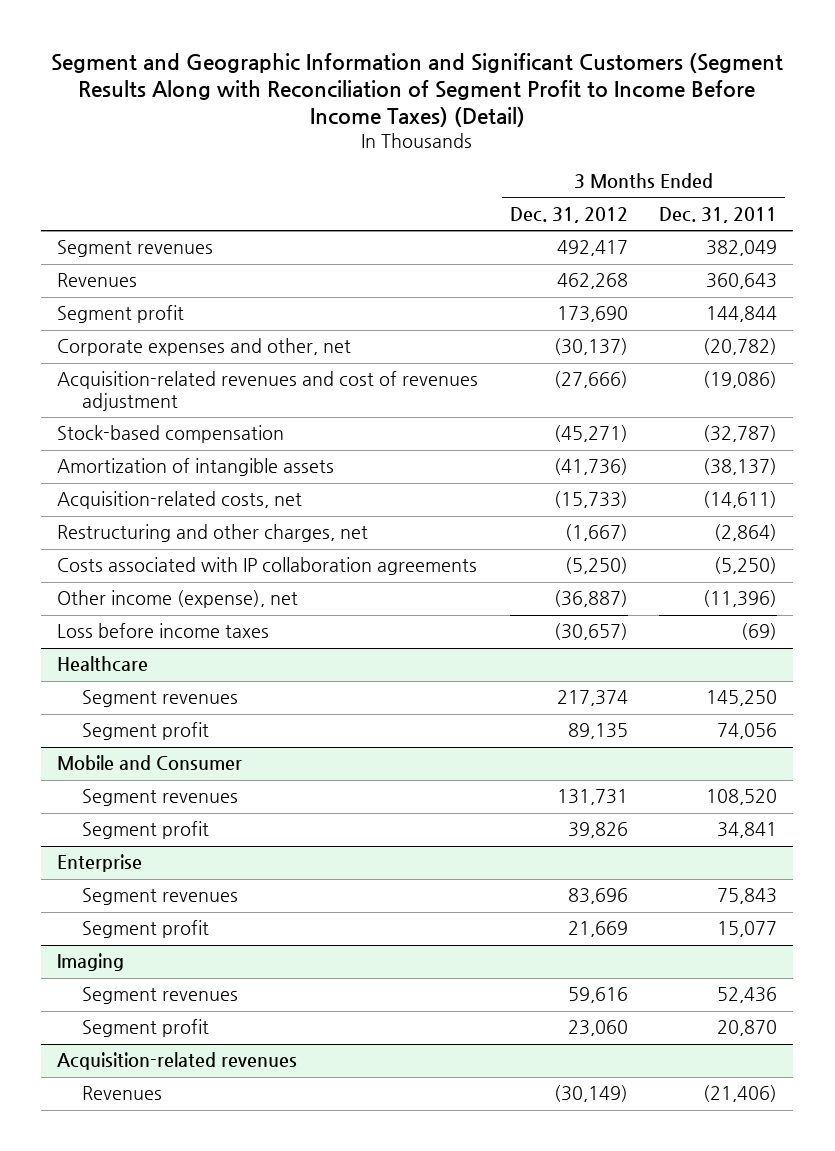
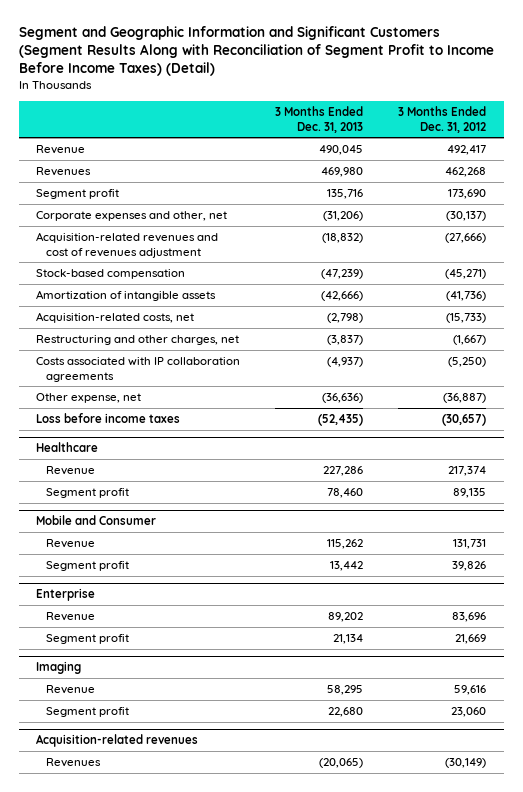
- | 3 Months Ended Dec. 31, 2012 | 3 Months Ended Dec. 31, 2011
+ | 3 Months Ended Dec. 31, 2013 | 3 Months Ended Dec. 31, 2012
- Segment revenues | 492,417 | 382,049
+ Revenue | 490,045 | 492,417
- Other income (expense), net | (36,887) | (11,396)
+ Other expense, net | (36,636) | (36,887)
@ Healthcare
- Segment revenues | 217,374 | 145,250
+ Revenue | 227,286 | 217,374
@ Mobile and Consumer
- Segment revenues | 131,731 | 108,520
+ Revenue | 115,262 | 131,731
@ Enterprise
- Segment revenues | 83,696 | 75,843
+ Revenue | 89,202 | 83,696
@ Imaging
- Segment revenues | 59,616 | 52,436
+ Revenue | 58,295 | 59,616

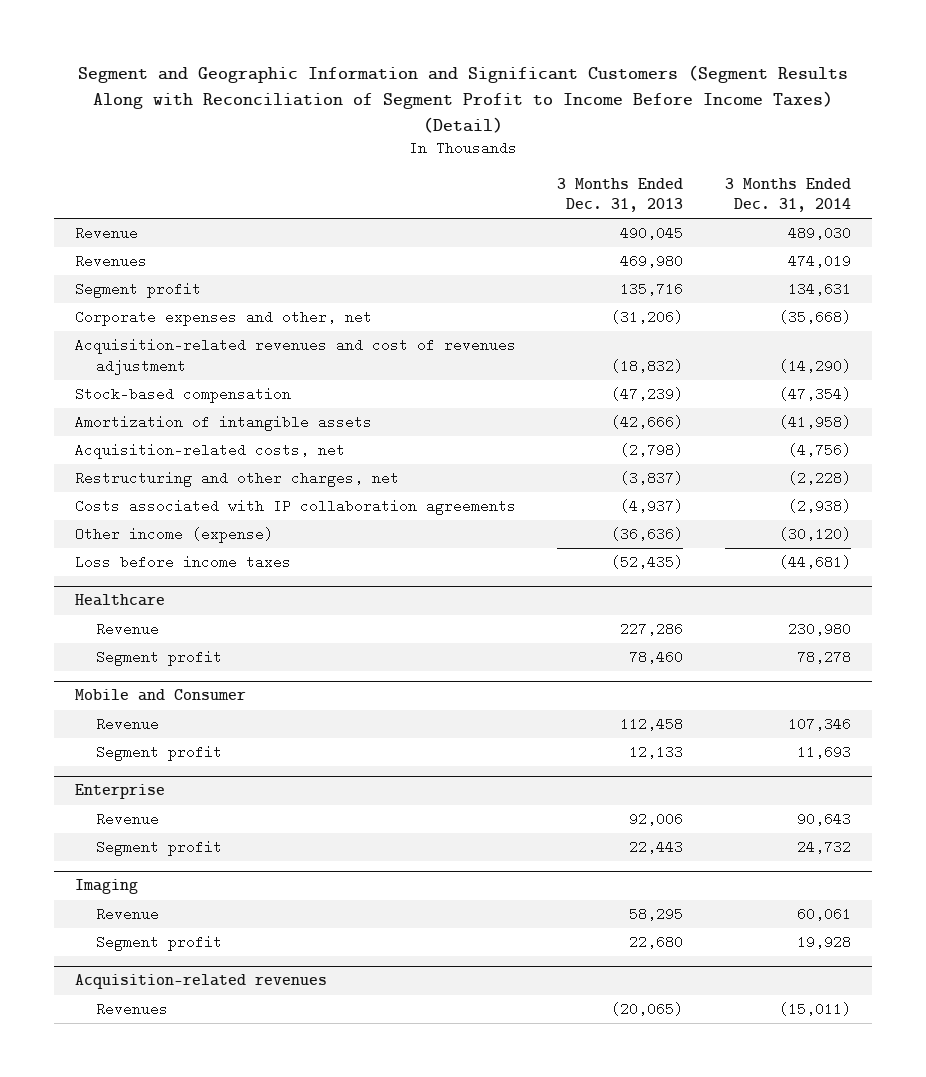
- | 3 Months Ended Dec. 31, 2013 | 3 Months Ended Dec. 31, 2012
+ | 3 Months Ended Dec. 31, 2013 | 3 Months Ended Dec. 31, 2014
- Other expense, net | (36,636) | (36,887)
+ Other income (expense) | (36,636) | (30,120)
@ Mobile and Consumer
- Revenue | 115,262 | 131,731
- Segment profit | 13,442 | 39,826
+ Revenue | 112,458 | 107,346
+ Segment profit | 12,133 | 11,693
@ Enterprise
- Revenue | 89,202 | 83,696
- Segment profit | 21,134 | 21,669
+ Revenue | 92,006 | 90,643
+ Segment profit | 22,443 | 24,732

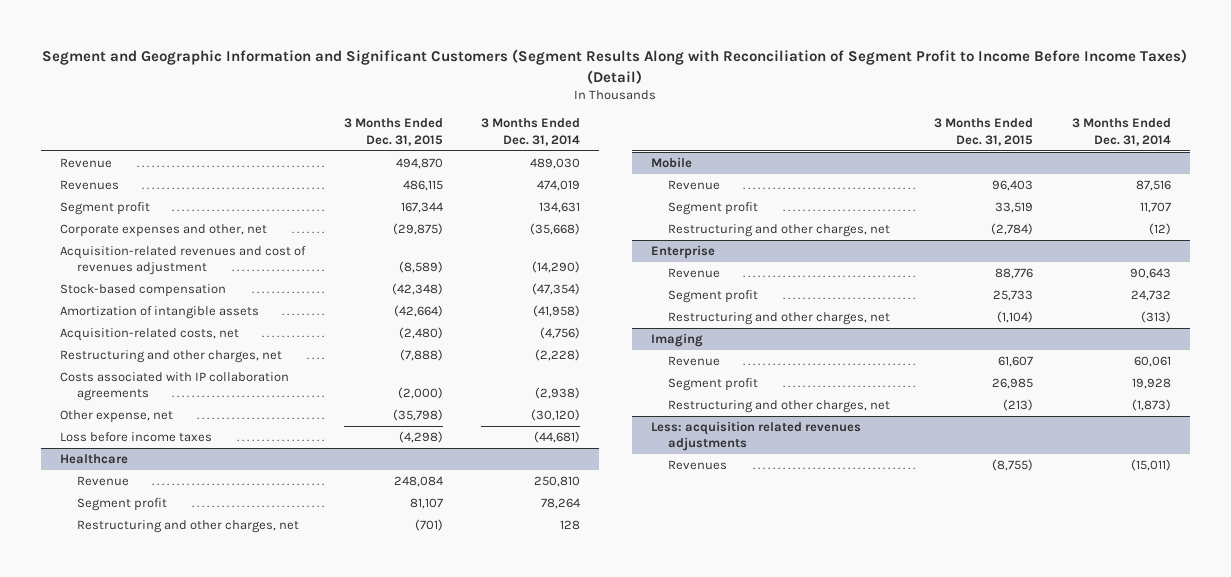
- | 3 Months Ended Dec. 31, 2013 | 3 Months Ended Dec. 31, 2014
+ | 3 Months Ended Dec. 31, 2015 | 3 Months Ended Dec. 31, 2014
- Other income (expense) | (36,636) | (30,120)
+ Other expense, net | (35,798) | (30,120)
@ Healthcare
- Revenue | 227,286 | 230,980
- Segment profit | 78,460 | 78,278
- Mobile and Consumer
- Revenue | 112,458 | 107,346
- Segment profit | 12,133 | 11,693
@ Healthcare
+ Revenue | 248,084 | 250,810
+ Segment profit | 81,107 | 78,264
+ Restructuring and other charges, net | (701) | 128
+ Mobile
+ Revenue | 96,403 | 87,516
+ Segment profit | 33,519 | 11,707
+ Restructuring and other charges, net | (2,784) | (12)
@ Enterprise
+ Restructuring and other charges, net | (1,104) | (313)
- Acquisition-related revenues
@ Imaging
+ Restructuring and other charges, net | (213) | (1,873)
+ Less: acquisition related revenues adjustments

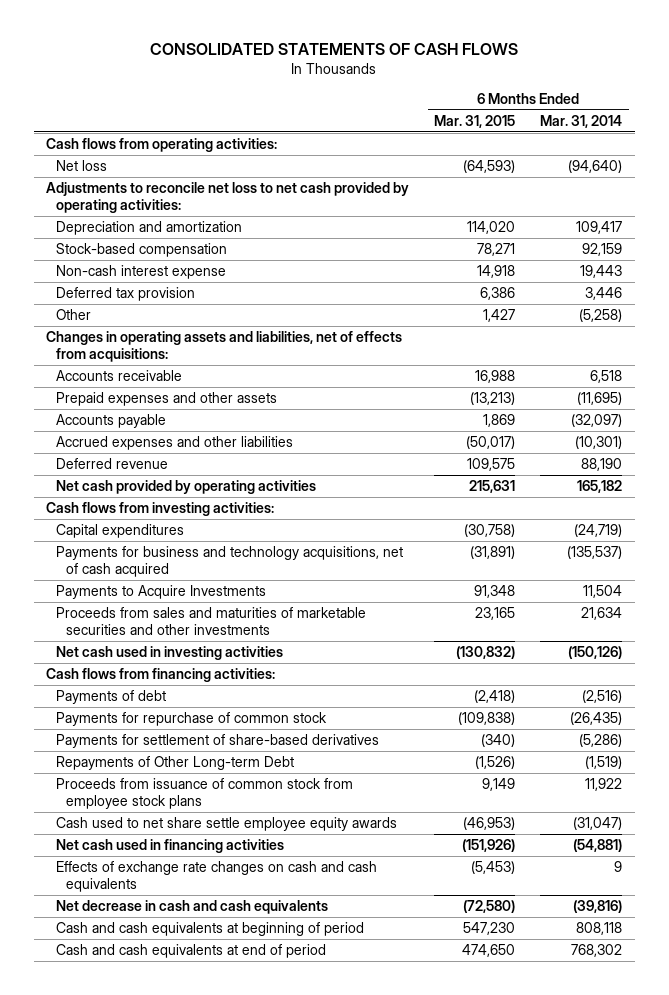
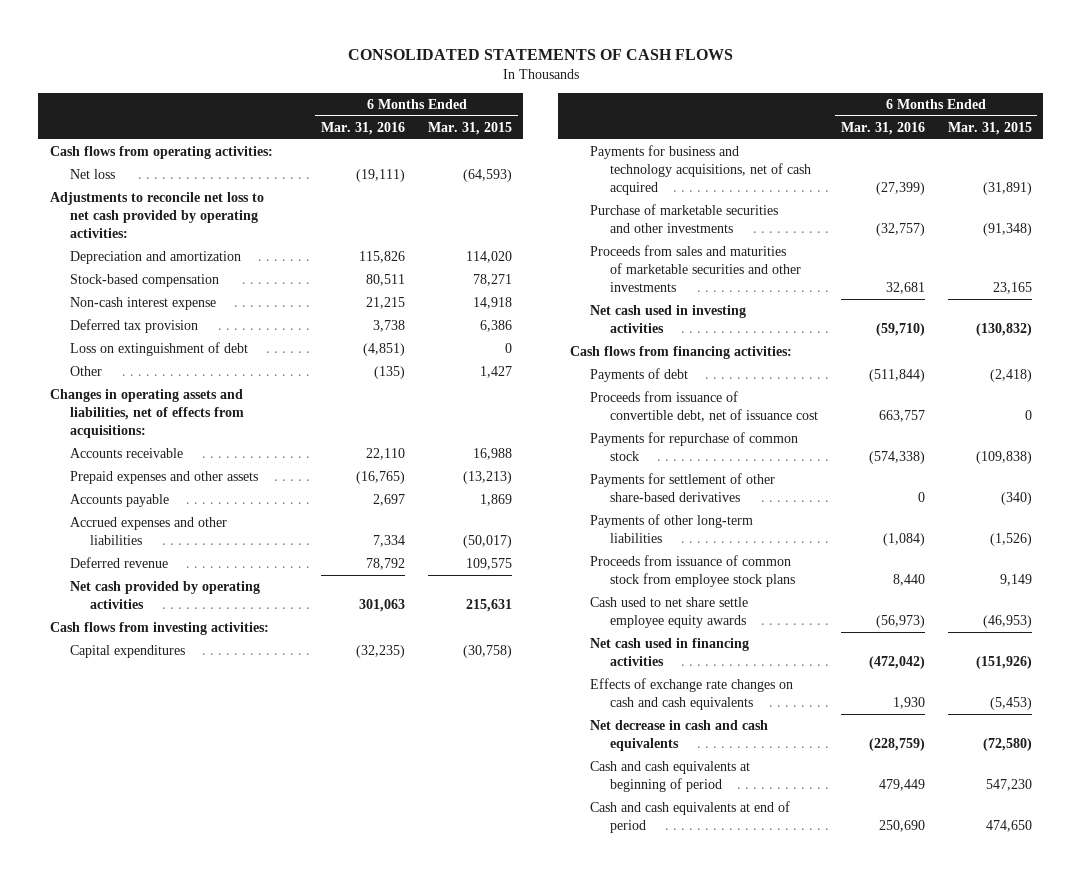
- | 6 Months Ended Mar. 31, 2015 | 6 Months Ended Mar. 31, 2014
+ | 6 Months Ended Mar. 31, 2016 | 6 Months Ended Mar. 31, 2015
+ Loss on extinguishment of debt | (4,851) | 0
- Payments to Acquire Investments | 91,348 | 11,504
+ Purchase of marketable securities and other investments | (32,757) | (91,348)
+ Proceeds from issuance of convertible debt, net of issuance cost | 663,757 | 0
- Payments for settlement of share-based derivatives | (340) | (5,286)
- Repayments of Other Long-term Debt | (1,526) | (1,519)
+ Payments for settlement of other share-based derivatives | 0 | (340)
+ Payments of other long-term liabilities | (1,084) | (1,526)

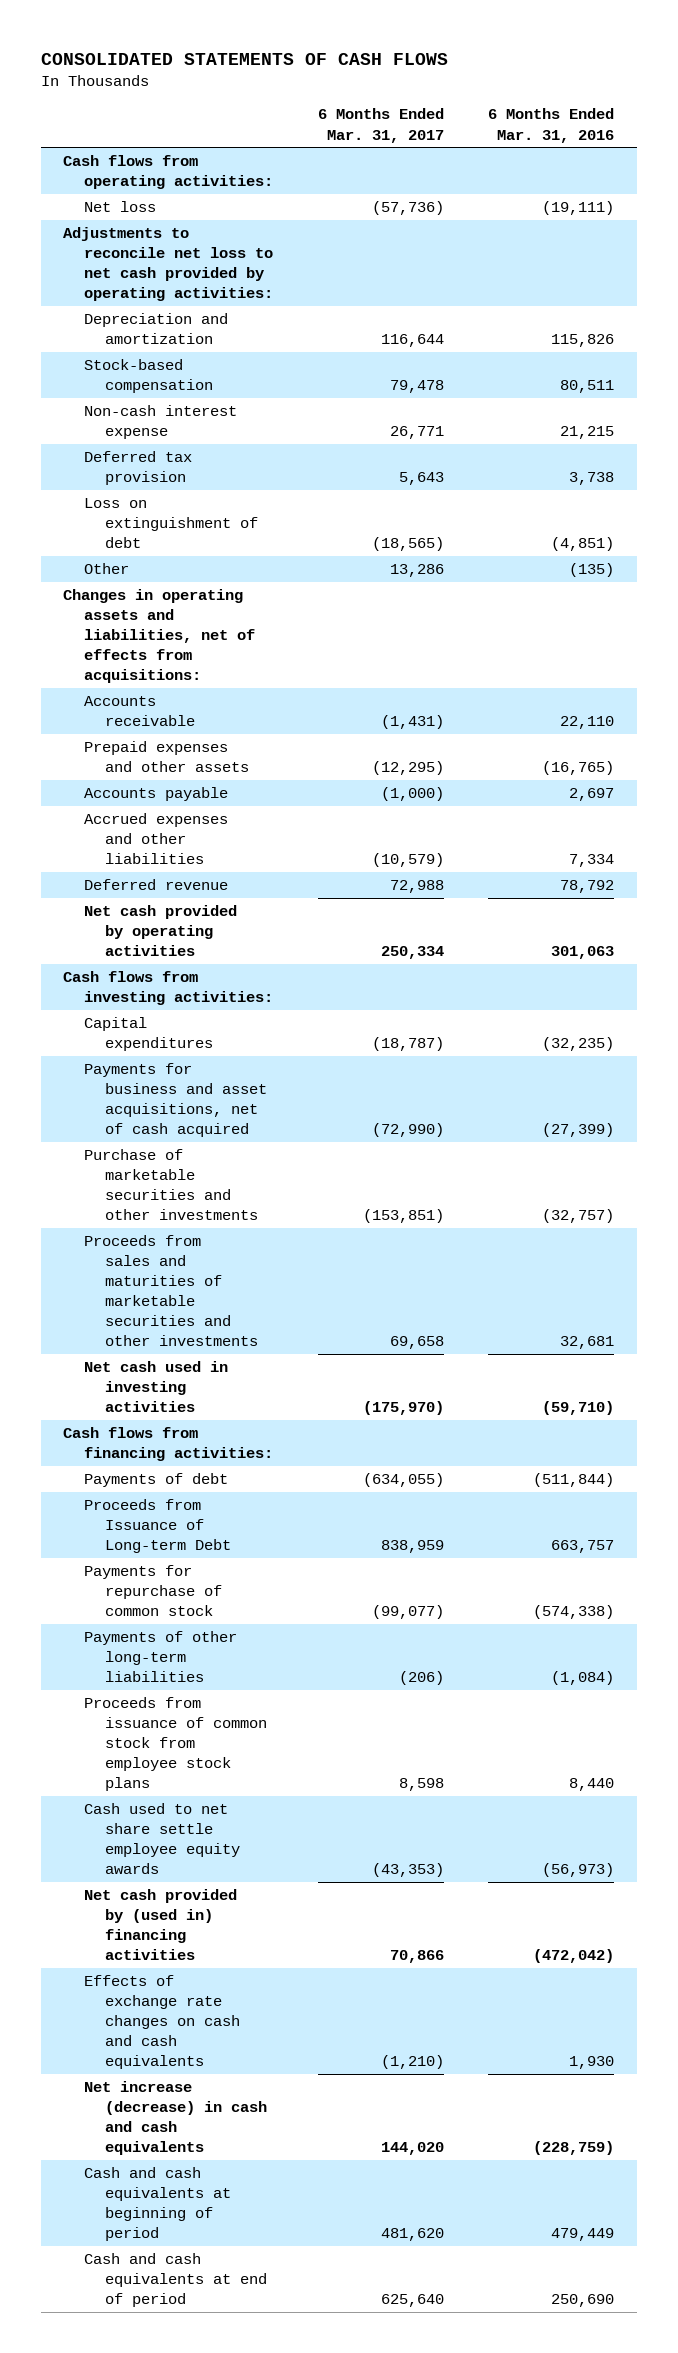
- | 6 Months Ended Mar. 31, 2016 | 6 Months Ended Mar. 31, 2015
+ | 6 Months Ended Mar. 31, 2017 | 6 Months Ended Mar. 31, 2016
- Payments for business and technology acquisitions, net of cash acquired | (27,399) | (31,891)
+ Payments for business and asset acquisitions, net of cash acquired | (72,990) | (27,399)
- Proceeds from issuance of convertible debt, net of issuance cost | 663,757 | 0
+ Proceeds from Issuance of Long-term Debt | 838,959 | 663,757
- Payments for settlement of other share-based derivatives | 0 | (340)
- Net cash used in financing activities | (472,042) | (151,926)
+ Net cash provided by (used in) financing activities | 70,866 | (472,042)
- Net decrease in cash and cash equivalents | (228,759) | (72,580)
+ Net increase (decrease) in cash and cash equivalents | 144,020 | (228,759)

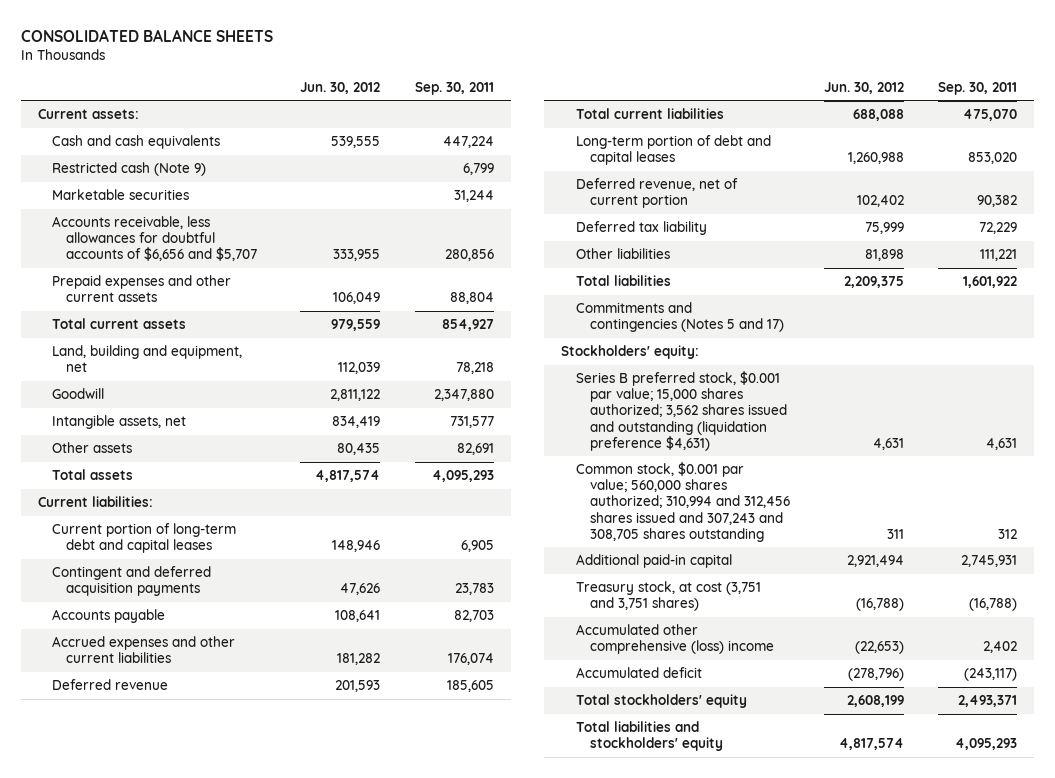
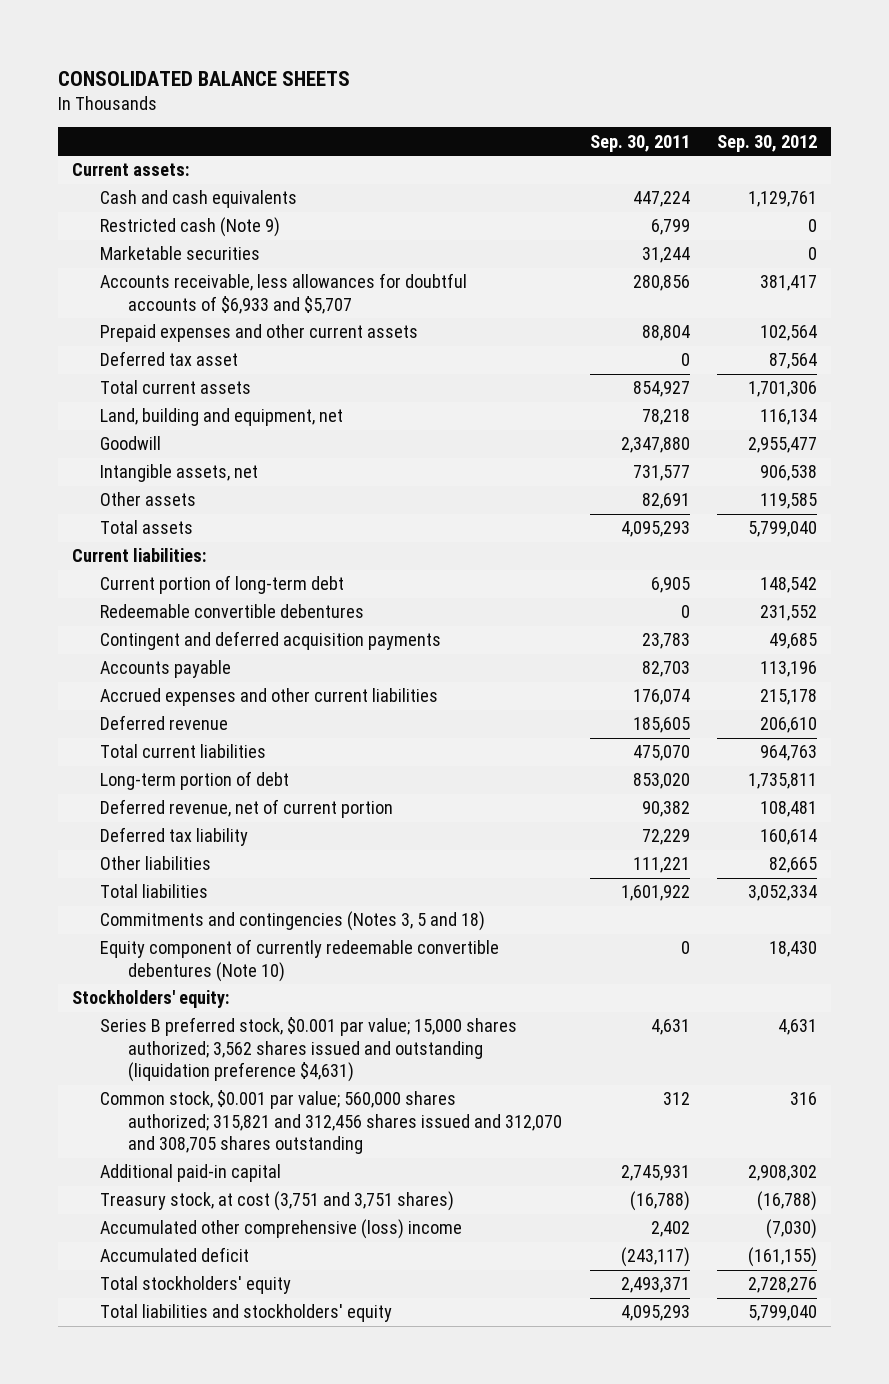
- | Jun. 30, 2012 | Sep. 30, 2011
+ | Sep. 30, 2011 | Sep. 30, 2012
- Accounts receivable, less allowances for doubtful accounts of $6,656 and $5,707 | 333,955 | 280,856
+ Accounts receivable, less allowances for doubtful accounts of $6,933 and $5,707 | 280,856 | 381,417
+ Deferred tax asset | 0 | 87,564
- Current portion of long-term debt and capital leases | 148,946 | 6,905
+ Current portion of long-term debt | 6,905 | 148,542
+ Redeemable convertible debentures | 0 | 231,552
- Long-term portion of debt and capital leases | 1,260,988 | 853,020
+ Long-term portion of debt | 853,020 | 1,735,811
- Commitments and contingencies (Notes 5 and 17)
+ Commitments and contingencies (Notes 3, 5 and 18)
+ Equity component of currently redeemable convertible debentures (Note 10) | 0 | 18,430
- Common stock, $0.001 par value; 560,000 shares authorized; 310,994 and 312,456 shares issued and 307,243 and 308,705 shares outstanding | 311 | 312
+ Common stock, $0.001 par value; 560,000 shares authorized; 315,821 and 312,456 shares issued and 312,070 and 308,705 shares outstanding | 312 | 316

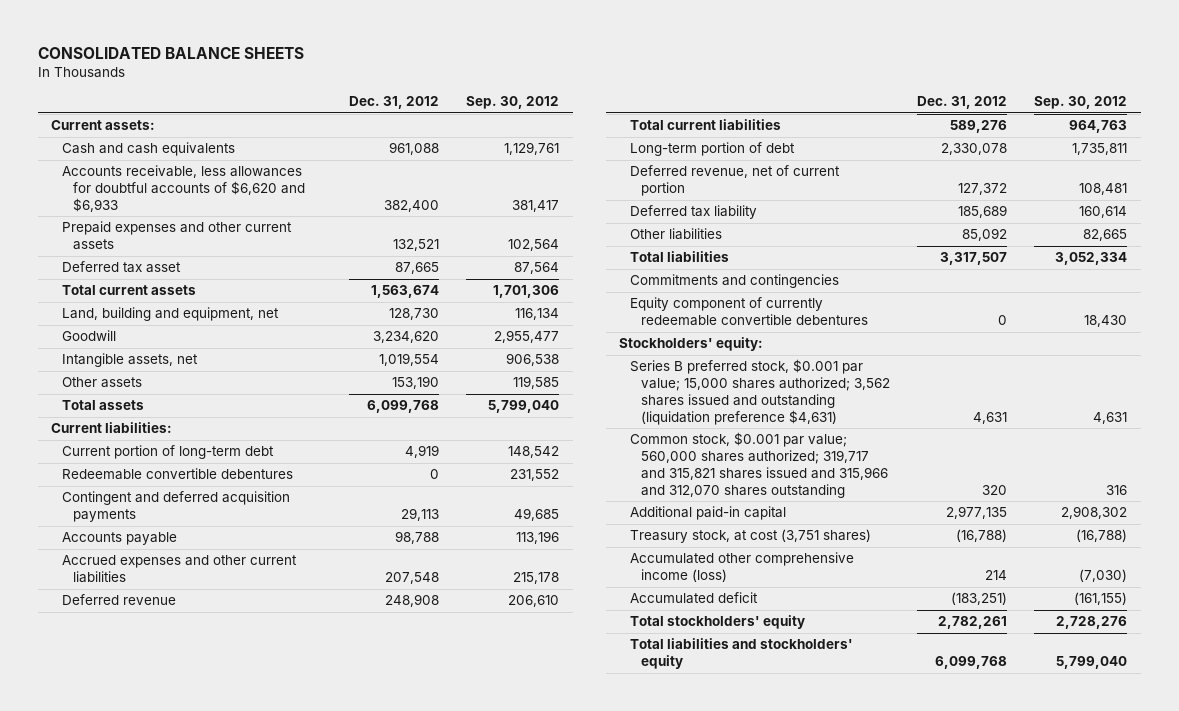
- | Sep. 30, 2011 | Sep. 30, 2012
+ | Dec. 31, 2012 | Sep. 30, 2012
- Restricted cash (Note 9) | 6,799 | 0
- Marketable securities | 31,244 | 0
- Accounts receivable, less allowances for doubtful accounts of $6,933 and $5,707 | 280,856 | 381,417
+ Accounts receivable, less allowances for doubtful accounts of $6,620 and $6,933 | 382,400 | 381,417
- Commitments and contingencies (Notes 3, 5 and 18)
- Equity component of currently redeemable convertible debentures (Note 10) | 0 | 18,430
+ Commitments and contingencies
+ Equity component of currently redeemable convertible debentures | 0 | 18,430
- Common stock, $0.001 par value; 560,000 shares authorized; 315,821 and 312,456 shares issued and 312,070 and 308,705 shares outstanding | 312 | 316
+ Common stock, $0.001 par value; 560,000 shares authorized; 319,717 and 315,821 shares issued and 315,966 and 312,070 shares outstanding | 320 | 316
- Treasury stock, at cost (3,751 and 3,751 shares) | (16,788) | (16,788)
- Accumulated other comprehensive (loss) income | 2,402 | (7,030)
+ Treasury stock, at cost (3,751 shares) | (16,788) | (16,788)
+ Accumulated other comprehensive income (loss) | 214 | (7,030)

